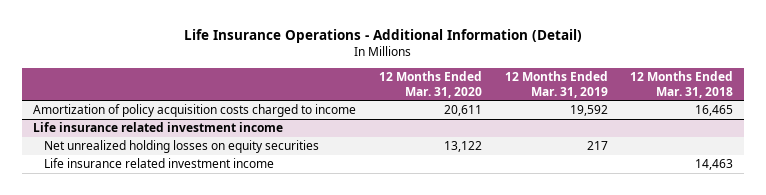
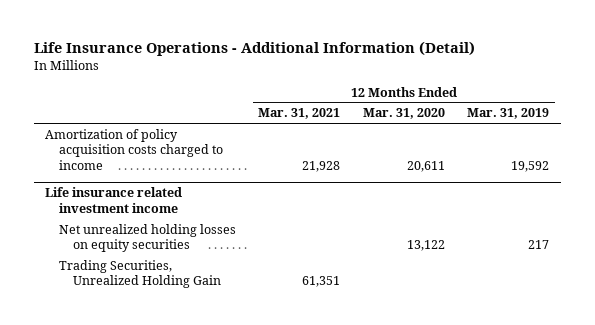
- | 12 Months Ended Mar. 31, 2020 | 12 Months Ended Mar. 31, 2019 | 12 Months Ended Mar. 31, 2018
+ | 12 Months Ended Mar. 31, 2021 | 12 Months Ended Mar. 31, 2020 | 12 Months Ended Mar. 31, 2019
@ Life insurance related investment income
- Life insurance related investment income | | | 14,463
+ Trading Securities, Unrealized Holding Gain | 61,351 | |

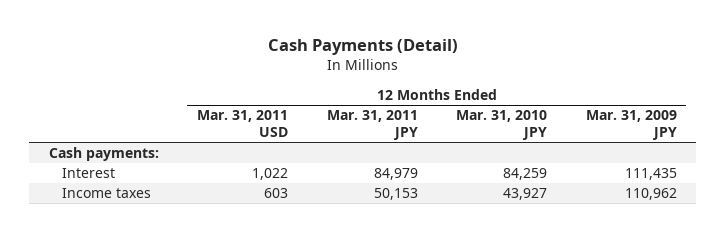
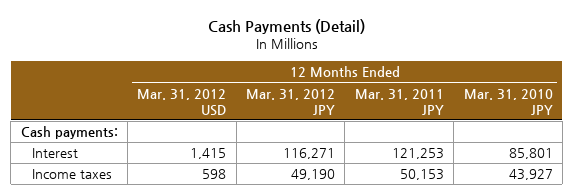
- | 12 Months Ended Mar. 31, 2011 USD | 12 Months Ended Mar. 31, 2011 JPY | 12 Months Ended Mar. 31, 2010 JPY | 12 Months Ended Mar. 31, 2009 JPY
+ | 12 Months Ended Mar. 31, 2012 USD | 12 Months Ended Mar. 31, 2012 JPY | 12 Months Ended Mar. 31, 2011 JPY | 12 Months Ended Mar. 31, 2010 JPY
- Interest | 1,022 | 84,979 | 84,259 | 111,435
+ Interest | 1,415 | 116,271 | 121,253 | 85,801

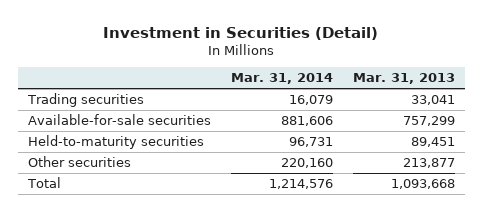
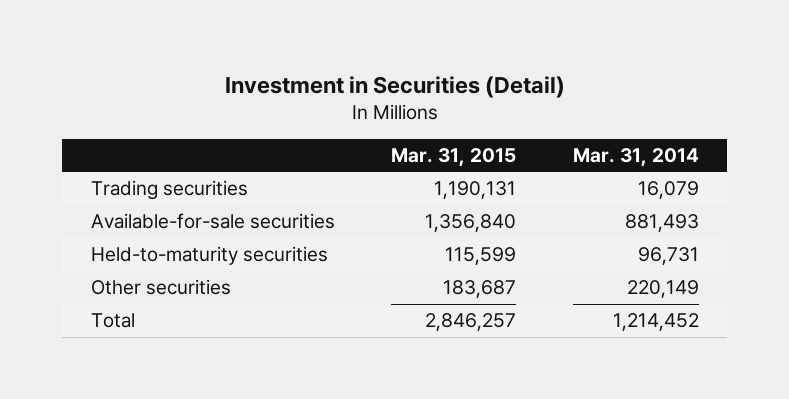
- | Mar. 31, 2014 | Mar. 31, 2013
+ | Mar. 31, 2015 | Mar. 31, 2014
- Available-for-sale securities | 881,606 | 757,299
+ Available-for-sale securities | 1,356,840 | 881,493
- Other securities | 220,160 | 213,877
- Total | 1,214,576 | 1,093,668
+ Other securities | 183,687 | 220,149
+ Total | 2,846,257 | 1,214,452

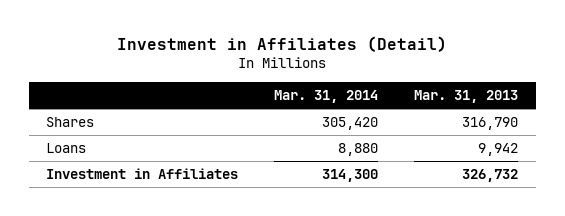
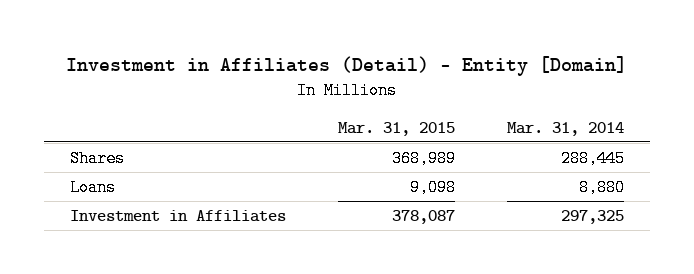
- Investment in Affiliates (Detail)
+ Investment in Affiliates (Detail) - Entity [Domain]
- | Mar. 31, 2014 | Mar. 31, 2013
+ | Mar. 31, 2015 | Mar. 31, 2014
- Shares | 305,420 | 316,790
+ Shares | 368,989 | 288,445
- Investment in Affiliates | 314,300 | 326,732
+ Investment in Affiliates | 378,087 | 297,325

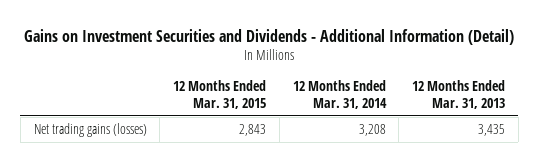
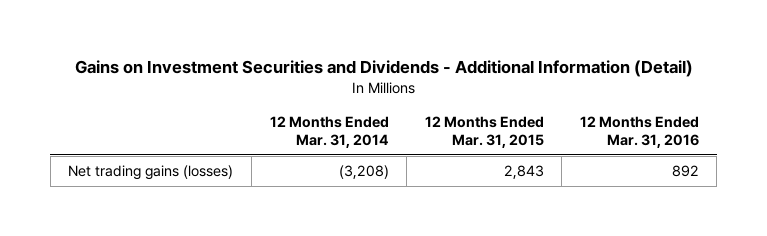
- | 12 Months Ended Mar. 31, 2015 | 12 Months Ended Mar. 31, 2014 | 12 Months Ended Mar. 31, 2013
+ | 12 Months Ended Mar. 31, 2014 | 12 Months Ended Mar. 31, 2015 | 12 Months Ended Mar. 31, 2016
- Net trading gains (losses) | 2,843 | 3,208 | 3,435
+ Net trading gains (losses) | (3,208) | 2,843 | 892

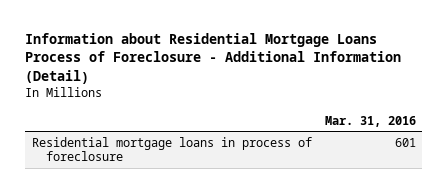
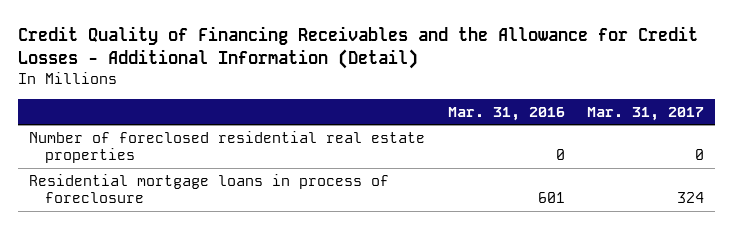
- Information about Residential Mortgage Loans Process of Foreclosure - Additional Information (Detail)
+ Credit Quality of Financing Receivables and the Allowance for Credit Losses - Additional Information (Detail)
- | Mar. 31, 2016
+ | Mar. 31, 2016 | Mar. 31, 2017
+ Number of foreclosed residential real estate properties | 0 | 0

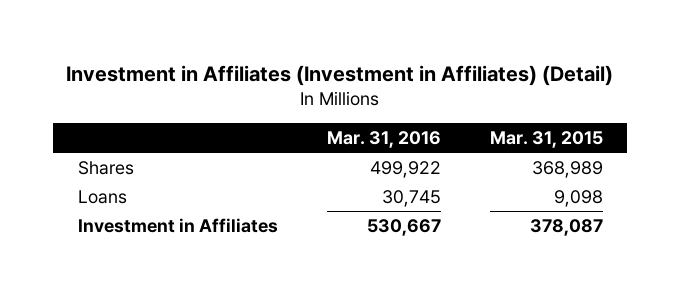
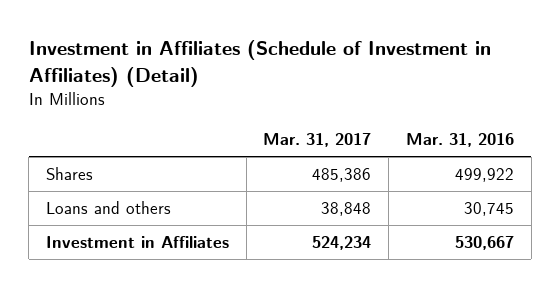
- Investment in Affiliates (Investment in Affiliates) (Detail)
+ Investment in Affiliates (Schedule of Investment in Affiliates) (Detail)
- | Mar. 31, 2016 | Mar. 31, 2015
+ | Mar. 31, 2017 | Mar. 31, 2016
- Loans | 30,745 | 9,098
+ Loans and others | 38,848 | 30,745

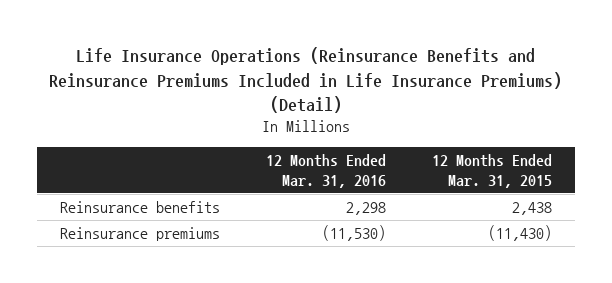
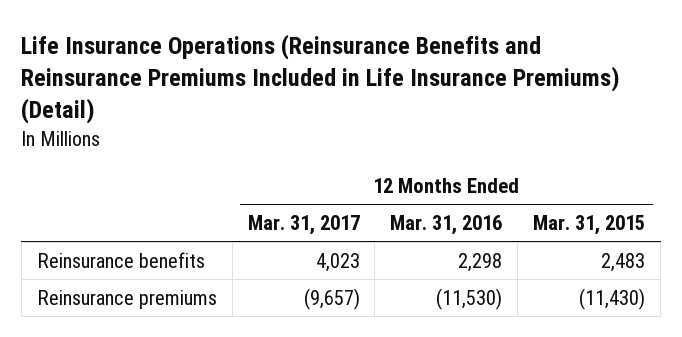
- | 12 Months Ended Mar. 31, 2016 | 12 Months Ended Mar. 31, 2015
+ | 12 Months Ended Mar. 31, 2017 | 12 Months Ended Mar. 31, 2016 | 12 Months Ended Mar. 31, 2015
- Reinsurance benefits | 2,298 | 2,438
+ Reinsurance benefits | 4,023 | 2,298 | 2,483

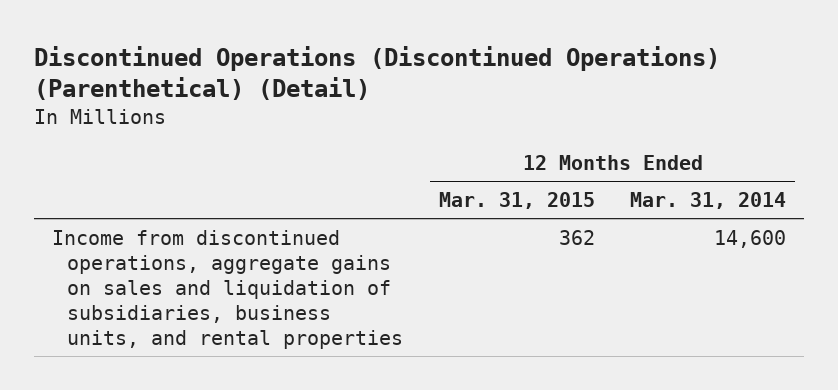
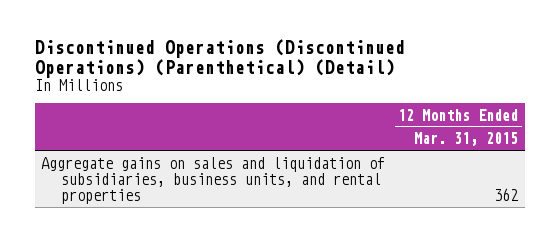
- | 12 Months Ended Mar. 31, 2015 | 12 Months Ended Mar. 31, 2014
+ | 12 Months Ended Mar. 31, 2015
- Income from discontinued operations, aggregate gains on sales and liquidation of subsidiaries, business units, and rental properties | 362 | 14,600
+ Aggregate gains on sales and liquidation of subsidiaries, business units, and rental properties | 362

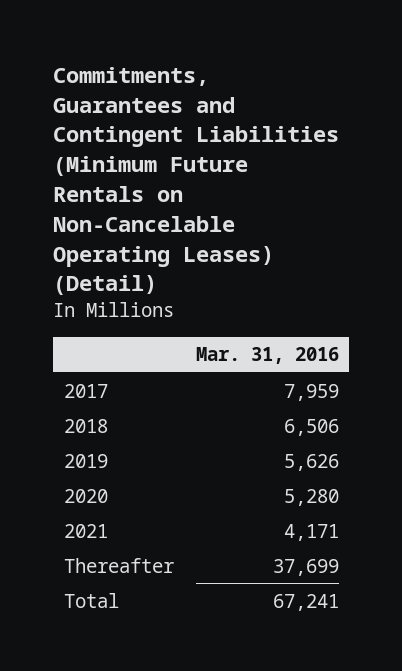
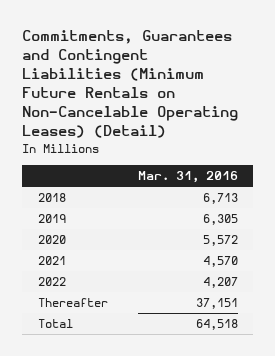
- 2017 | 7,959
- 2018 | 6,506
- 2019 | 5,626
- 2020 | 5,280
- 2021 | 4,171
- Thereafter | 37,699
- Total | 67,241
+ 2018 | 6,713
+ 2019 | 6,305
+ 2020 | 5,572
+ 2021 | 4,570
+ 2022 | 4,207
+ Thereafter | 37,151
+ Total | 64,518

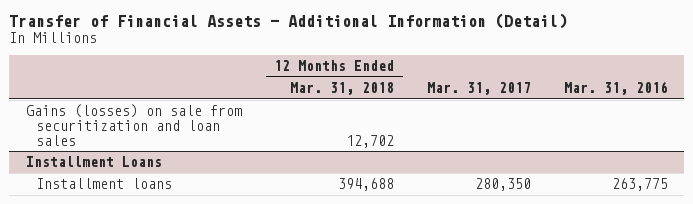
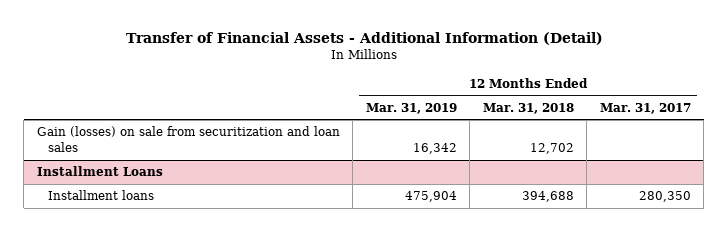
- | 12 Months Ended Mar. 31, 2018 | Mar. 31, 2017 | Mar. 31, 2016
+ | 12 Months Ended Mar. 31, 2019 | 12 Months Ended Mar. 31, 2018 | 12 Months Ended Mar. 31, 2017
- Gains (losses) on sale from securitization and loan sales | 12,702 | |
+ Gain (losses) on sale from securitization and loan sales | 16,342 | 12,702 |

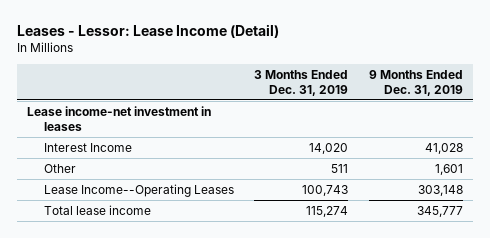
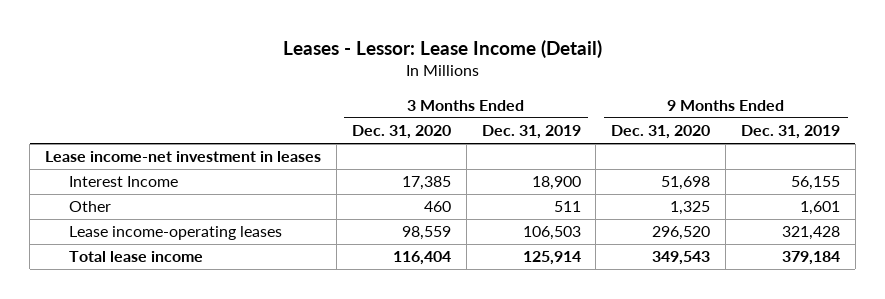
- | 3 Months Ended Dec. 31, 2019 | 9 Months Ended Dec. 31, 2019
+ | 3 Months Ended Dec. 31, 2020 | 3 Months Ended Dec. 31, 2019 | 9 Months Ended Dec. 31, 2020 | 9 Months Ended Dec. 31, 2019
- Interest Income | 14,020 | 41,028
+ Interest Income | 17,385 | 18,900 | 51,698 | 56,155
- Lease Income--Operating Leases | 100,743 | 303,148
- Total lease income | 115,274 | 345,777
+ Lease income-operating leases | 98,559 | 106,503 | 296,520 | 321,428
+ Total lease income | 116,404 | 125,914 | 349,543 | 379,184

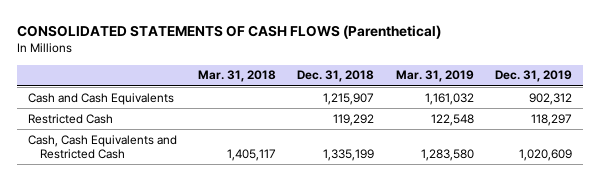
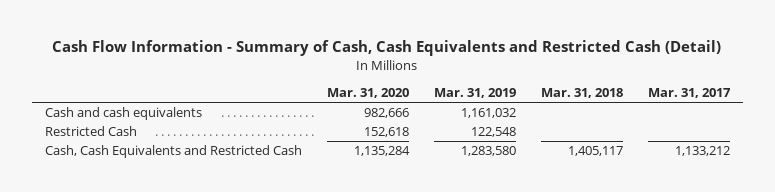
- CONSOLIDATED STATEMENTS OF CASH FLOWS (Parenthetical)
+ Cash Flow Information - Summary of Cash, Cash Equivalents and Restricted Cash (Detail)
- | Mar. 31, 2018 | Dec. 31, 2018 | Mar. 31, 2019 | Dec. 31, 2019
+ | Mar. 31, 2020 | Mar. 31, 2019 | Mar. 31, 2018 | Mar. 31, 2017
- Cash and Cash Equivalents | | 1,215,907 | 1,161,032 | 902,312
+ Cash and cash equivalents | 982,666 | 1,161,032 | |

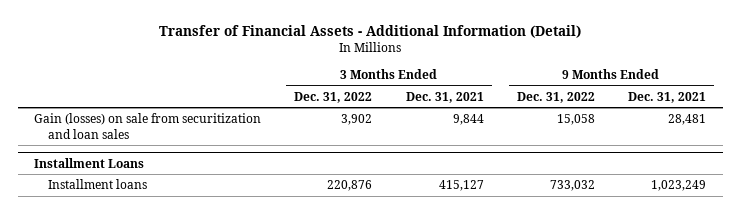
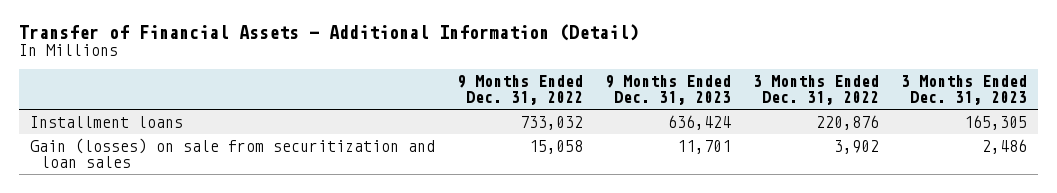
- | 3 Months Ended Dec. 31, 2022 | 3 Months Ended Dec. 31, 2021 | 9 Months Ended Dec. 31, 2022 | 9 Months Ended Dec. 31, 2021
+ | 9 Months Ended Dec. 31, 2022 | 9 Months Ended Dec. 31, 2023 | 3 Months Ended Dec. 31, 2022 | 3 Months Ended Dec. 31, 2023
- Installment Loans
moved down: Gain (losses) on sale from securitization and loan sales | 15,058 | 11,701 | 3,902 | 2,486

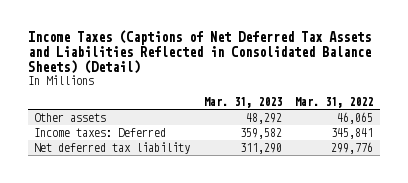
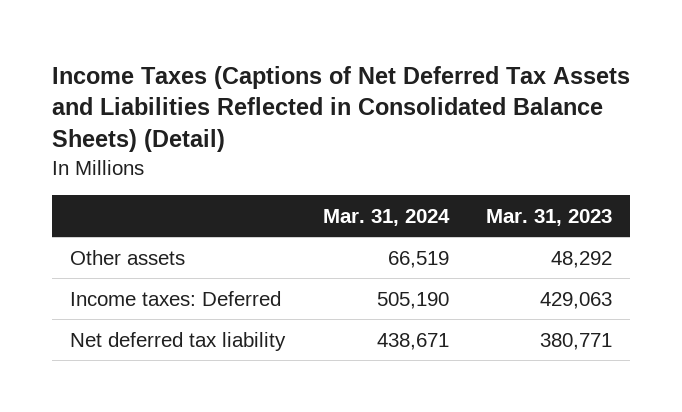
- | Mar. 31, 2023 | Mar. 31, 2022
+ | Mar. 31, 2024 | Mar. 31, 2023
- Income taxes: Deferred | 359,582 | 345,841
- Net deferred tax liability | 311,290 | 299,776
+ Income taxes: Deferred | 505,190 | 429,063
+ Net deferred tax liability | 438,671 | 380,771

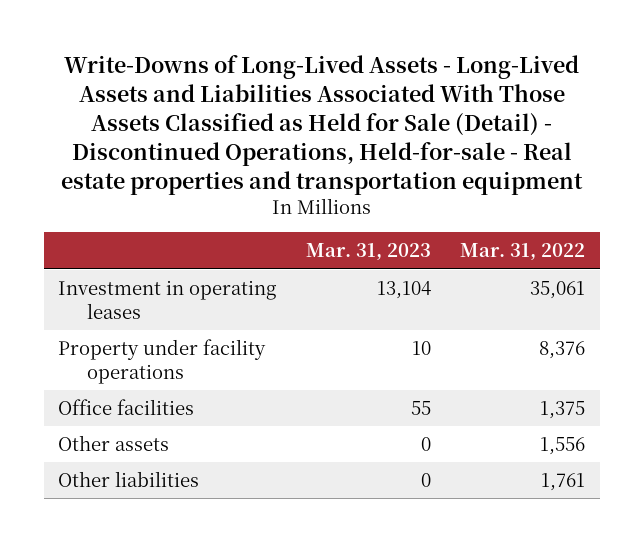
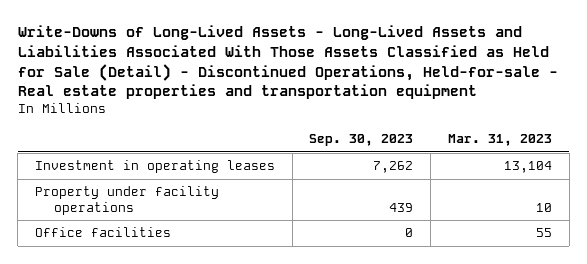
- | Mar. 31, 2023 | Mar. 31, 2022
+ | Sep. 30, 2023 | Mar. 31, 2023
- Other assets | 0 | 1,556
- Other liabilities | 0 | 1,761

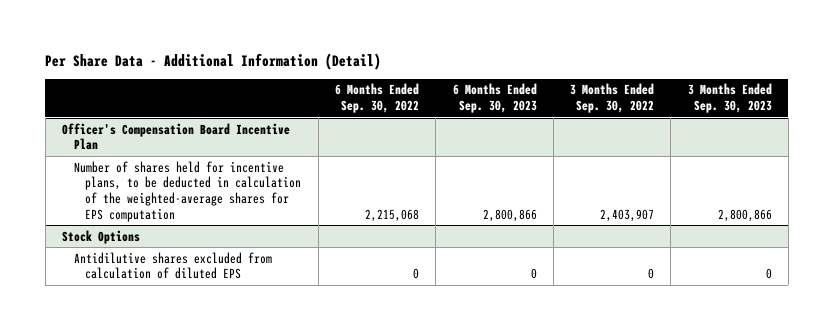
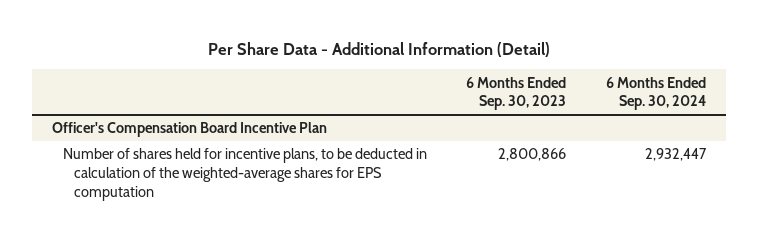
- | 6 Months Ended Sep. 30, 2022 | 6 Months Ended Sep. 30, 2023 | 3 Months Ended Sep. 30, 2022 | 3 Months Ended Sep. 30, 2023
+ | 6 Months Ended Sep. 30, 2023 | 6 Months Ended Sep. 30, 2024
- Stock Options
- Antidilutive shares excluded from calculation of diluted EPS | 0 | 0 | 0 | 0

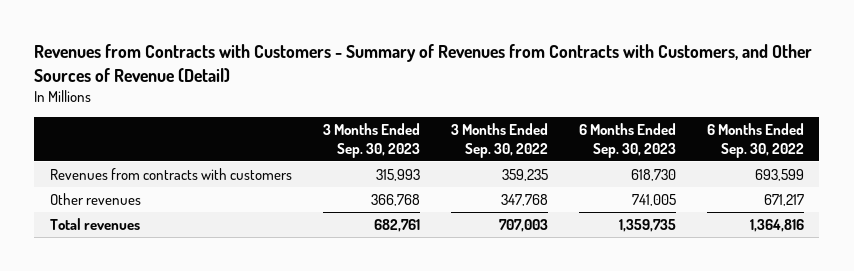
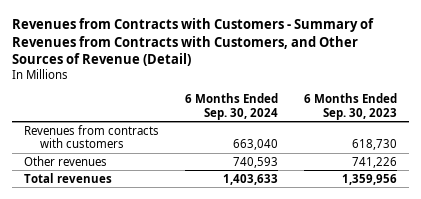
- | 3 Months Ended Sep. 30, 2023 | 3 Months Ended Sep. 30, 2022 | 6 Months Ended Sep. 30, 2023 | 6 Months Ended Sep. 30, 2022
+ | 6 Months Ended Sep. 30, 2024 | 6 Months Ended Sep. 30, 2023
- Other revenues | 366,768 | 347,768 | 741,005 | 671,217
- Total revenues | 682,761 | 707,003 | 1,359,735 | 1,364,816
+ Other revenues | 740,593 | 741,226
+ Total revenues | 1,403,633 | 1,359,956

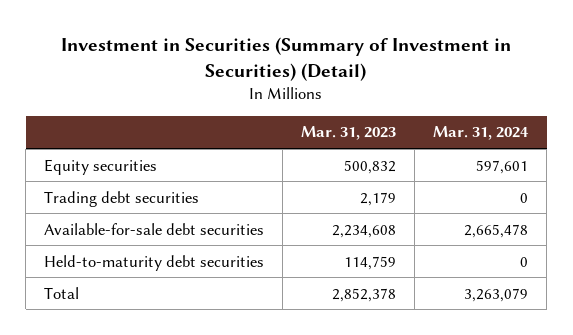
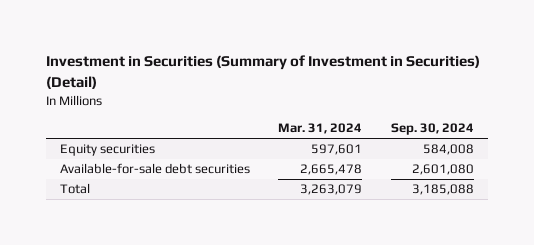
- | Mar. 31, 2023 | Mar. 31, 2024
+ | Mar. 31, 2024 | Sep. 30, 2024
- Trading debt securities | 2,179 | 0
- Held-to-maturity debt securities | 114,759 | 0

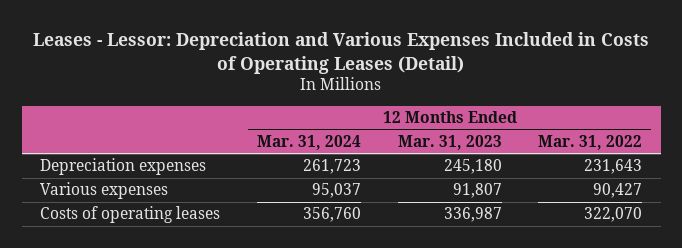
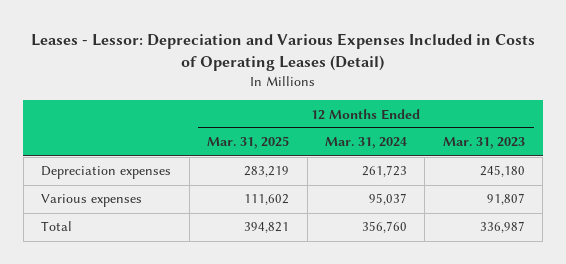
- | 12 Months Ended Mar. 31, 2024 | 12 Months Ended Mar. 31, 2023 | 12 Months Ended Mar. 31, 2022
+ | 12 Months Ended Mar. 31, 2025 | 12 Months Ended Mar. 31, 2024 | 12 Months Ended Mar. 31, 2023
- Costs of operating leases | 356,760 | 336,987 | 322,070
+ Total | 394,821 | 356,760 | 336,987

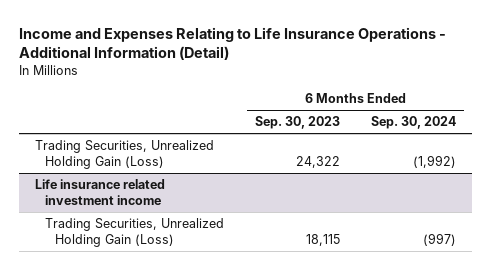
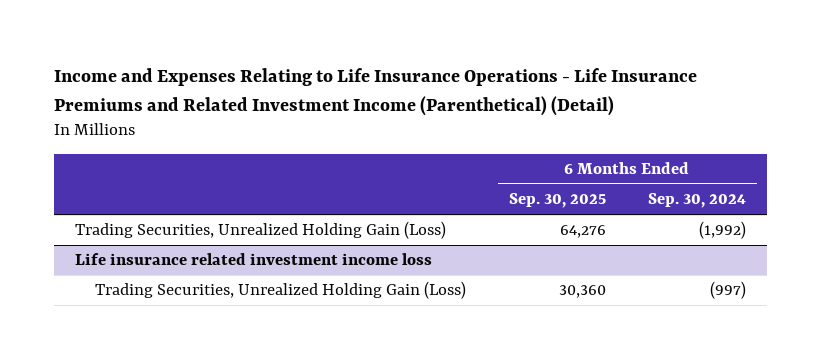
- Income and Expenses Relating to Life Insurance Operations - Additional Information (Detail)
+ Income and Expenses Relating to Life Insurance Operations - Life Insurance Premiums and Related Investment Income (Parenthetical) (Detail)
- | 6 Months Ended Sep. 30, 2023 | 6 Months Ended Sep. 30, 2024
+ | 6 Months Ended Sep. 30, 2025 | 6 Months Ended Sep. 30, 2024
- Life insurance related investment income
+ Life insurance related investment income loss

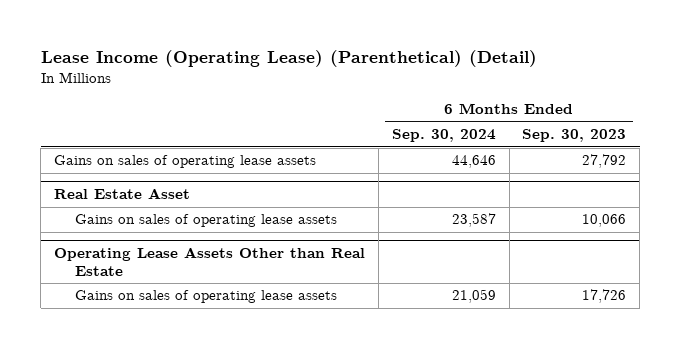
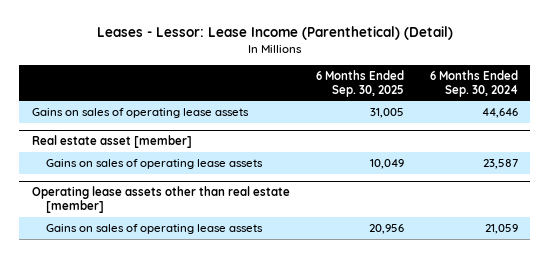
- Lease Income (Operating Lease) (Parenthetical) (Detail)
+ Leases - Lessor: Lease Income (Parenthetical) (Detail)
- | 6 Months Ended Sep. 30, 2024 | 6 Months Ended Sep. 30, 2023
+ | 6 Months Ended Sep. 30, 2025 | 6 Months Ended Sep. 30, 2024
- Real Estate Asset
+ Real estate asset [member]
- Operating Lease Assets Other than Real Estate
+ Operating lease assets other than real estate [member]

